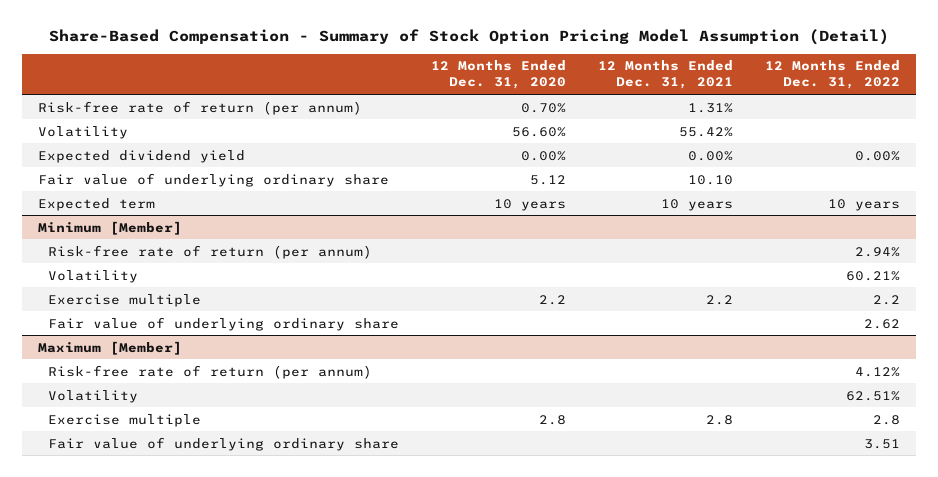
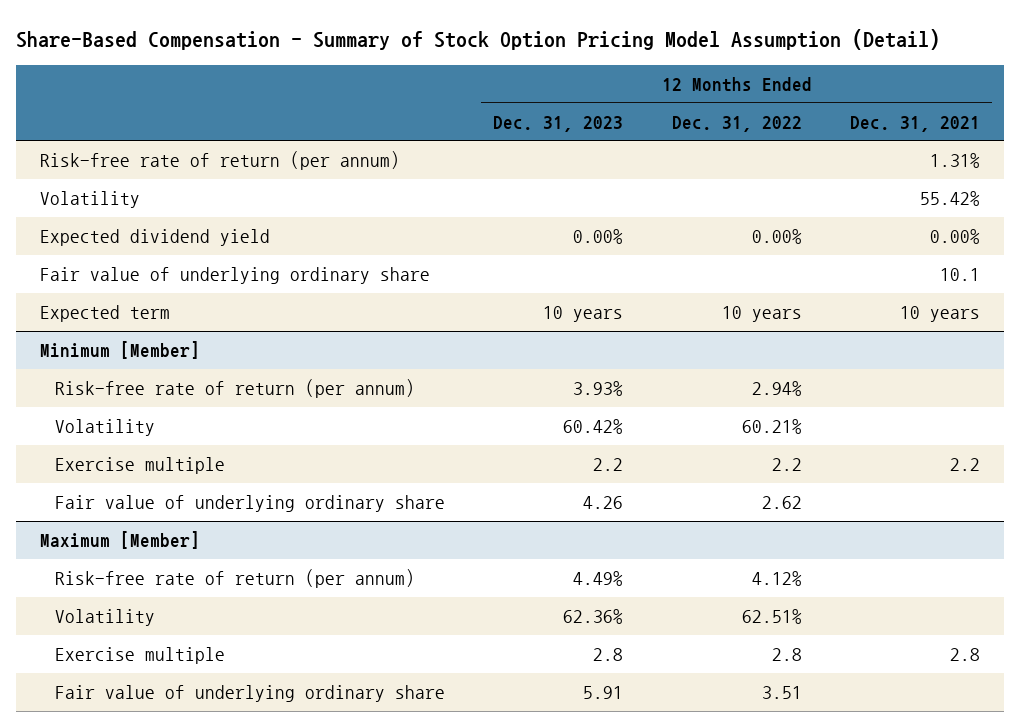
- | 12 Months Ended Dec. 31, 2020 | 12 Months Ended Dec. 31, 2021 | 12 Months Ended Dec. 31, 2022
+ | 12 Months Ended Dec. 31, 2023 | 12 Months Ended Dec. 31, 2022 | 12 Months Ended Dec. 31, 2021
- Fair value of underlying ordinary share | 5.12 | 10.10 |
+ Fair value of underlying ordinary share | | | 10.1

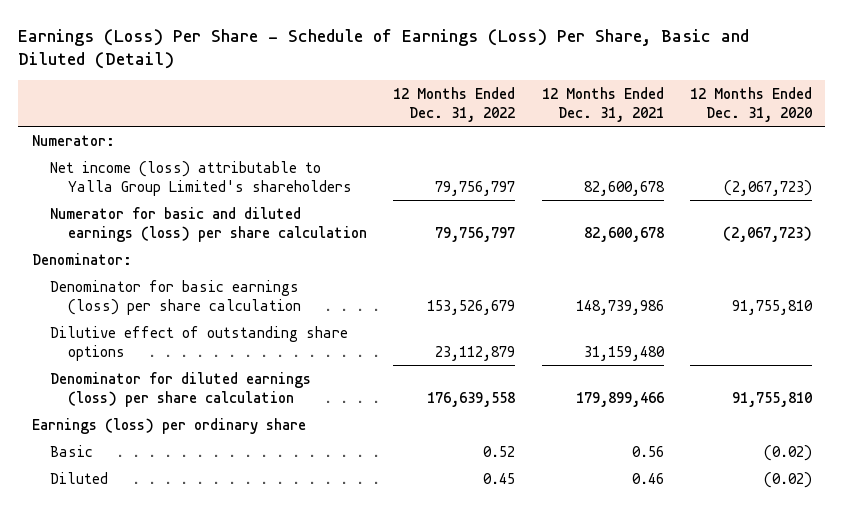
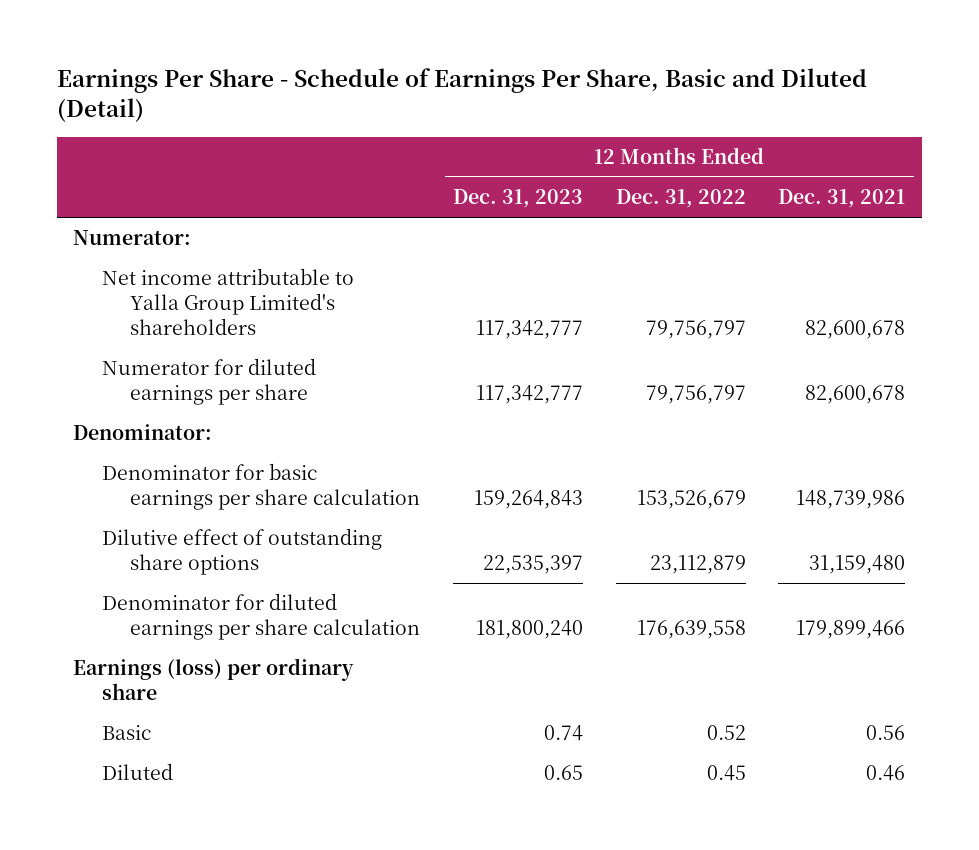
- Earnings (Loss) Per Share - Schedule of Earnings (Loss) Per Share, Basic and Diluted (Detail)
+ Earnings Per Share - Schedule of Earnings Per Share, Basic and Diluted (Detail)
- | 12 Months Ended Dec. 31, 2022 | 12 Months Ended Dec. 31, 2021 | 12 Months Ended Dec. 31, 2020
+ | 12 Months Ended Dec. 31, 2023 | 12 Months Ended Dec. 31, 2022 | 12 Months Ended Dec. 31, 2021
- Net income (loss) attributable to Yalla Group Limited's shareholders | 79,756,797 | 82,600,678 | (2,067,723)
- Numerator for basic and diluted earnings (loss) per share calculation | 79,756,797 | 82,600,678 | (2,067,723)
+ Net income attributable to Yalla Group Limited's shareholders | 117,342,777 | 79,756,797 | 82,600,678
+ Numerator for diluted earnings per share | 117,342,777 | 79,756,797 | 82,600,678
- Denominator for basic earnings (loss) per share calculation | 153,526,679 | 148,739,986 | 91,755,810
+ Denominator for basic earnings per share calculation | 159,264,843 | 153,526,679 | 148,739,986
- Denominator for diluted earnings (loss) per share calculation | 176,639,558 | 179,899,466 | 91,755,810
+ Denominator for diluted earnings per share calculation | 181,800,240 | 176,639,558 | 179,899,466

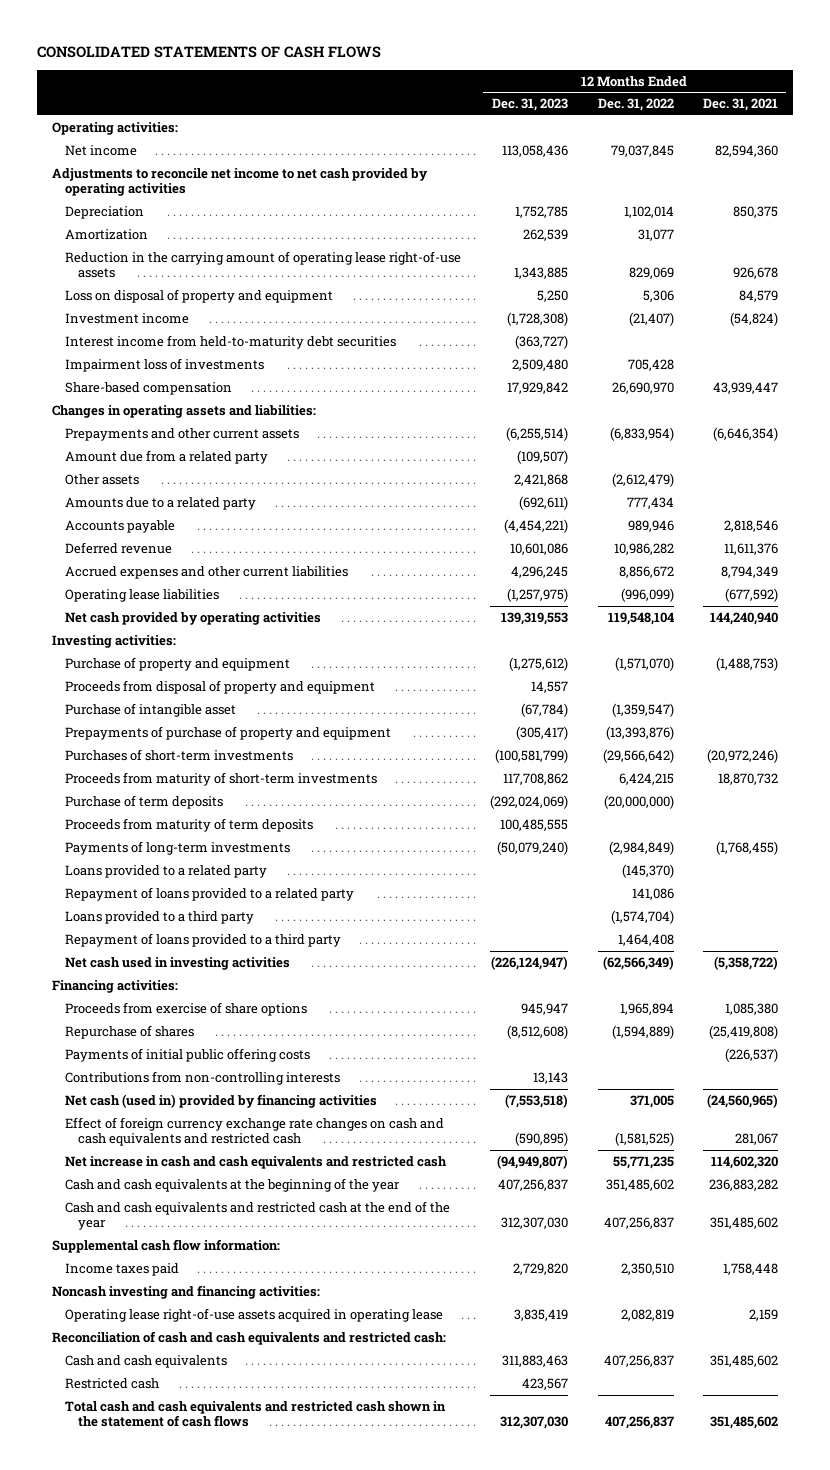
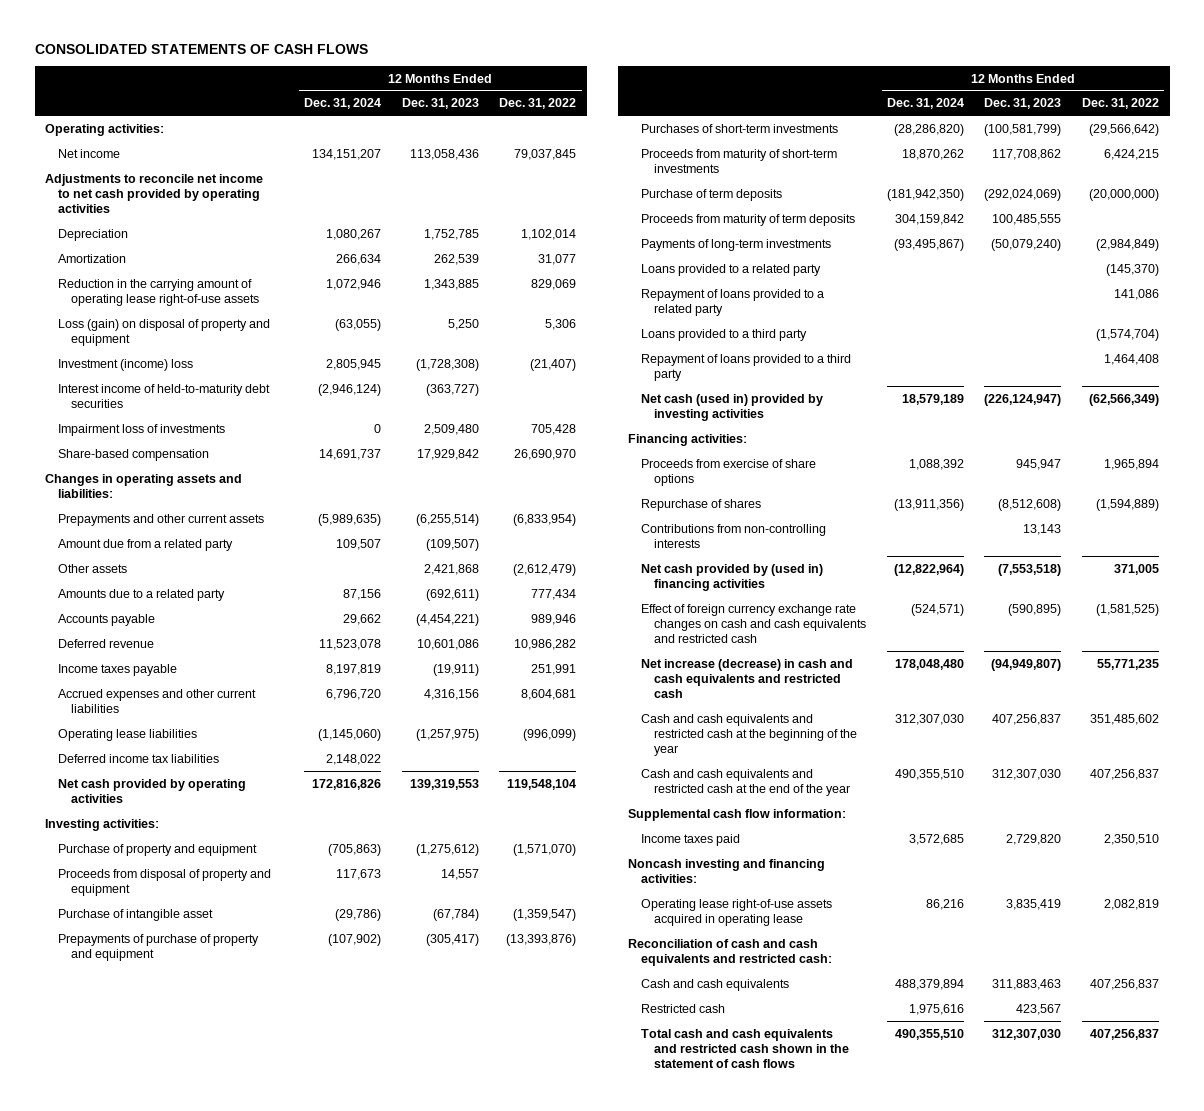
- | 12 Months Ended Dec. 31, 2023 | 12 Months Ended Dec. 31, 2022 | 12 Months Ended Dec. 31, 2021
+ | 12 Months Ended Dec. 31, 2024 | 12 Months Ended Dec. 31, 2023 | 12 Months Ended Dec. 31, 2022
- Loss on disposal of property and equipment | 5,250 | 5,306 | 84,579
- Investment income | (1,728,308) | (21,407) | (54,824)
- Interest income from held-to-maturity debt securities | (363,727) | |
+ Loss (gain) on disposal of property and equipment | (63,055) | 5,250 | 5,306
+ Investment (income) loss | 2,805,945 | (1,728,308) | (21,407)
+ Interest income of held-to-maturity debt securities | (2,946,124) | (363,727) |
- Accrued expenses and other current liabilities | 4,296,245 | 8,856,672 | 8,794,349
+ Income taxes payable | 8,197,819 | (19,911) | 251,991
+ Accrued expenses and other current liabilities | 6,796,720 | 4,316,156 | 8,604,681
+ Deferred income tax liabilities | 2,148,022 | |
- Net cash used in investing activities | (226,124,947) | (62,566,349) | (5,358,722)
+ Net cash (used in) provided by investing activities | 18,579,189 | (226,124,947) | (62,566,349)
- Payments of initial public offering costs | | | (226,537)
- Net cash (used in) provided by financing activities | (7,553,518) | 371,005 | (24,560,965)
+ Net cash provided by (used in) financing activities | (12,822,964) | (7,553,518) | 371,005
- Net increase in cash and cash equivalents and restricted cash | (94,949,807) | 55,771,235 | 114,602,320
- Cash and cash equivalents at the beginning of the year | 407,256,837 | 351,485,602 | 236,883,282
+ Net increase (decrease) in cash and cash equivalents and restricted cash | 178,048,480 | (94,949,807) | 55,771,235
+ Cash and cash equivalents and restricted cash at the beginning of the year | 312,307,030 | 407,256,837 | 351,485,602

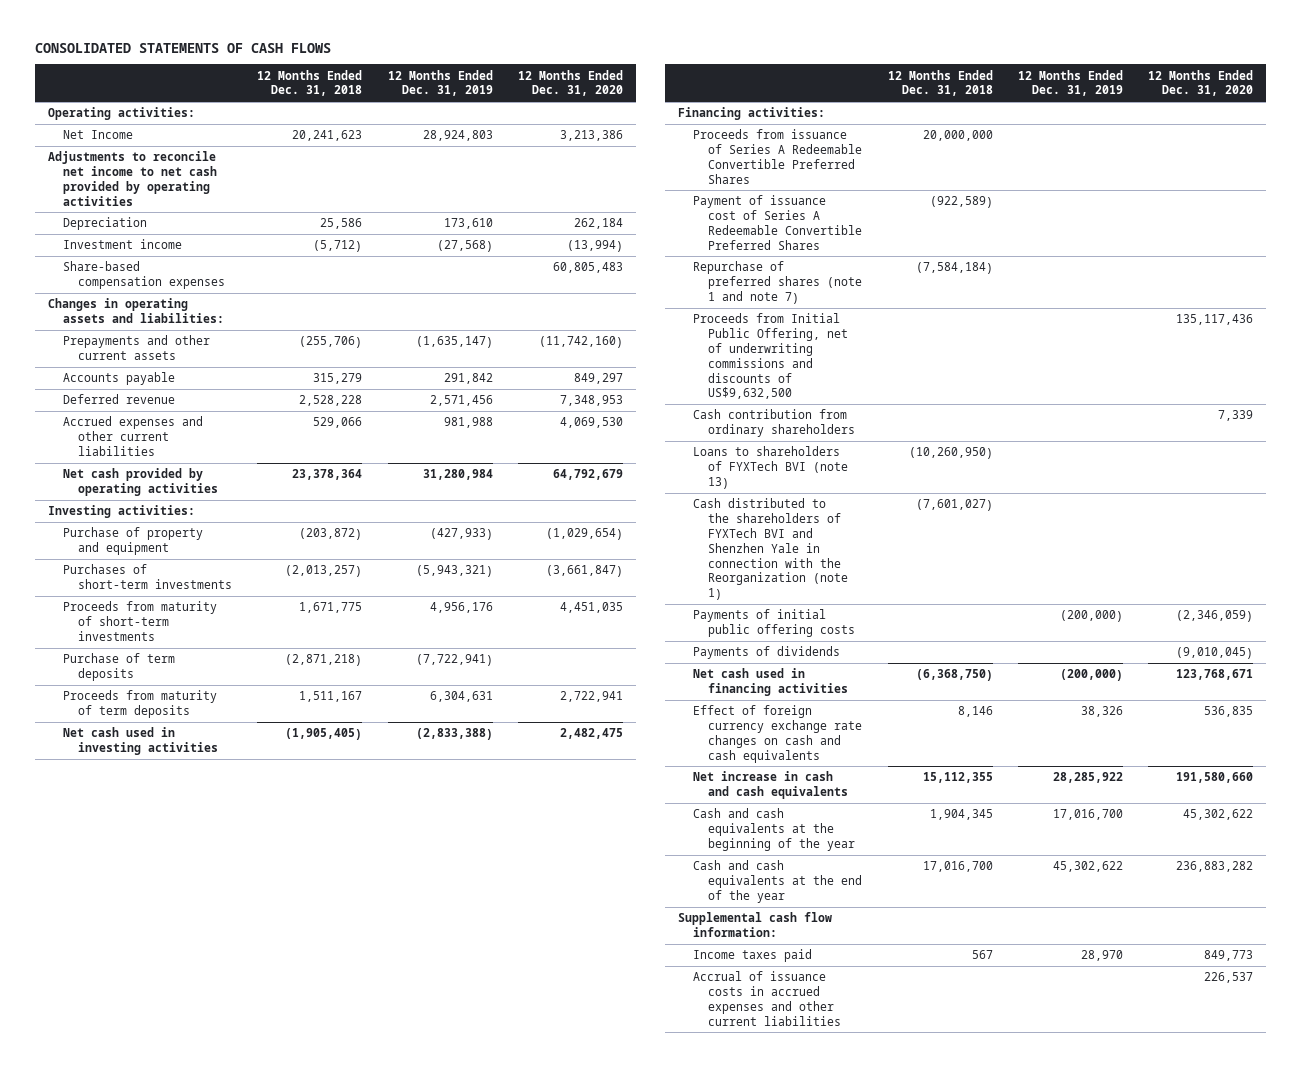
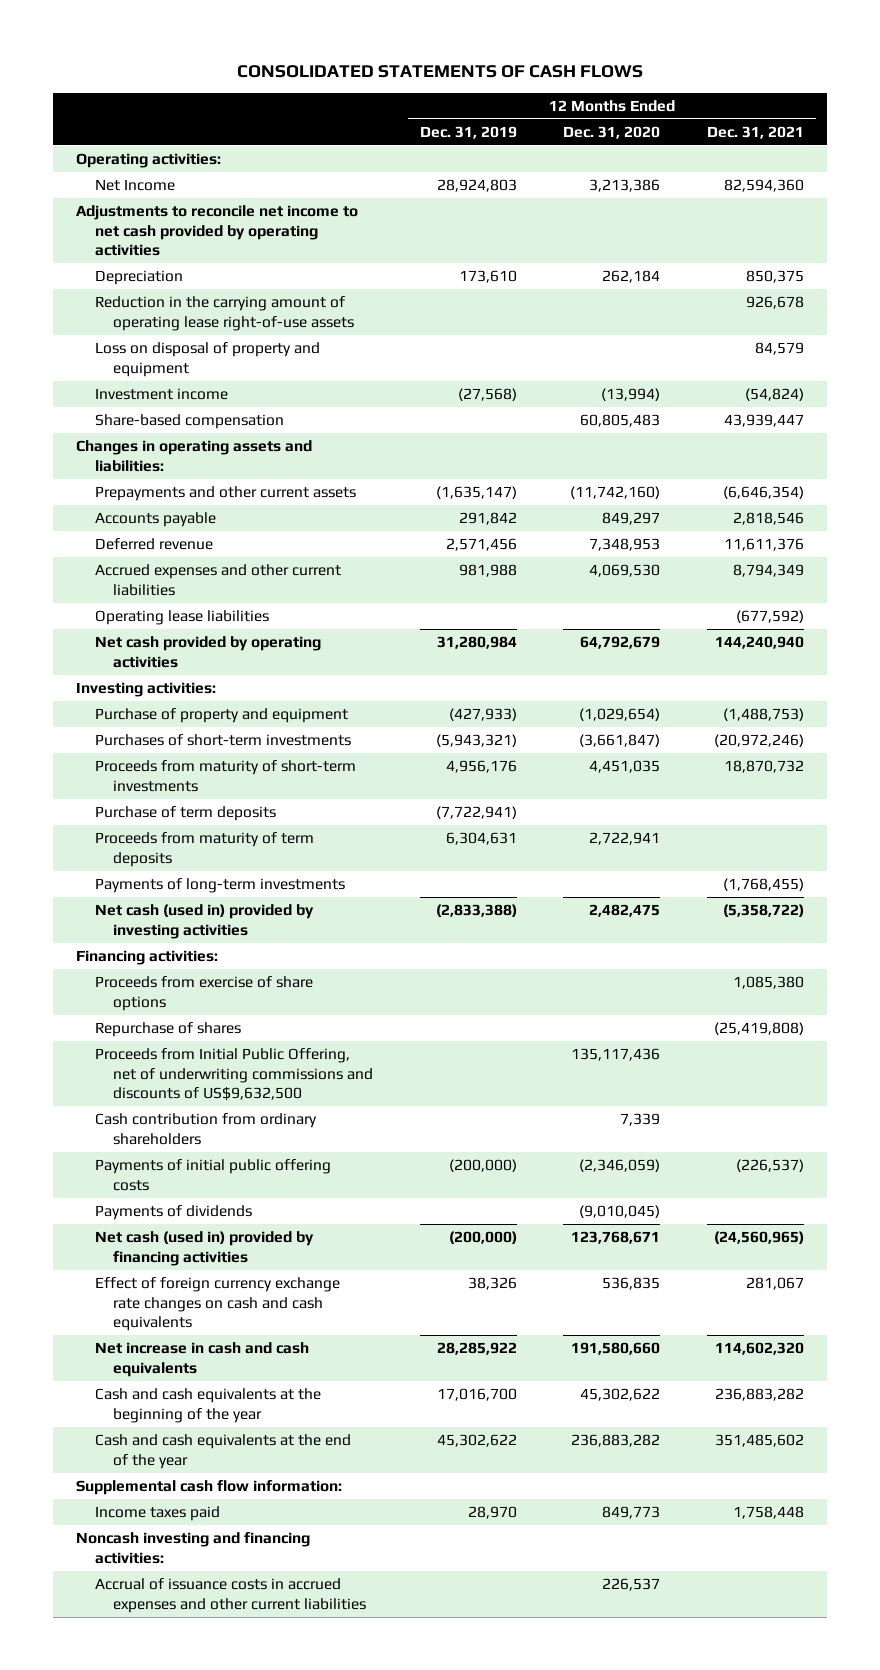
- | 12 Months Ended Dec. 31, 2018 | 12 Months Ended Dec. 31, 2019 | 12 Months Ended Dec. 31, 2020
+ | 12 Months Ended Dec. 31, 2019 | 12 Months Ended Dec. 31, 2020 | 12 Months Ended Dec. 31, 2021
+ Reduction in the carrying amount of operating lease right-of-use assets | | | 926,678
+ Loss on disposal of property and equipment | | | 84,579
- Share-based compensation expenses | | | 60,805,483
+ Share-based compensation | | 60,805,483 | 43,939,447
+ Operating lease liabilities | | | (677,592)
- Net cash used in investing activities | (1,905,405) | (2,833,388) | 2,482,475
+ Payments of long-term investments | | | (1,768,455)
+ Net cash (used in) provided by investing activities | (2,833,388) | 2,482,475 | (5,358,722)
- Proceeds from issuance of Series A Redeemable Convertible Preferred Shares | 20,000,000 | |
- Payment of issuance cost of Series A Redeemable Convertible Preferred Shares | (922,589) | |
- Repurchase of preferred shares (note 1 and note 7) | (7,584,184) | |
+ Proceeds from exercise of share options | | | 1,085,380
+ Repurchase of shares | | | (25,419,808)
- Loans to shareholders of FYXTech BVI (note 13) | (10,260,950) | |
- Cash distributed to the shareholders of FYXTech BVI and Shenzhen Yale in connection with the Reorganization (note 1) | (7,601,027) | |
- Net cash used in financing activities | (6,368,750) | (200,000) | 123,768,671
+ Net cash (used in) provided by financing activities | (200,000) | 123,768,671 | (24,560,965)
+ Noncash investing and financing activities:

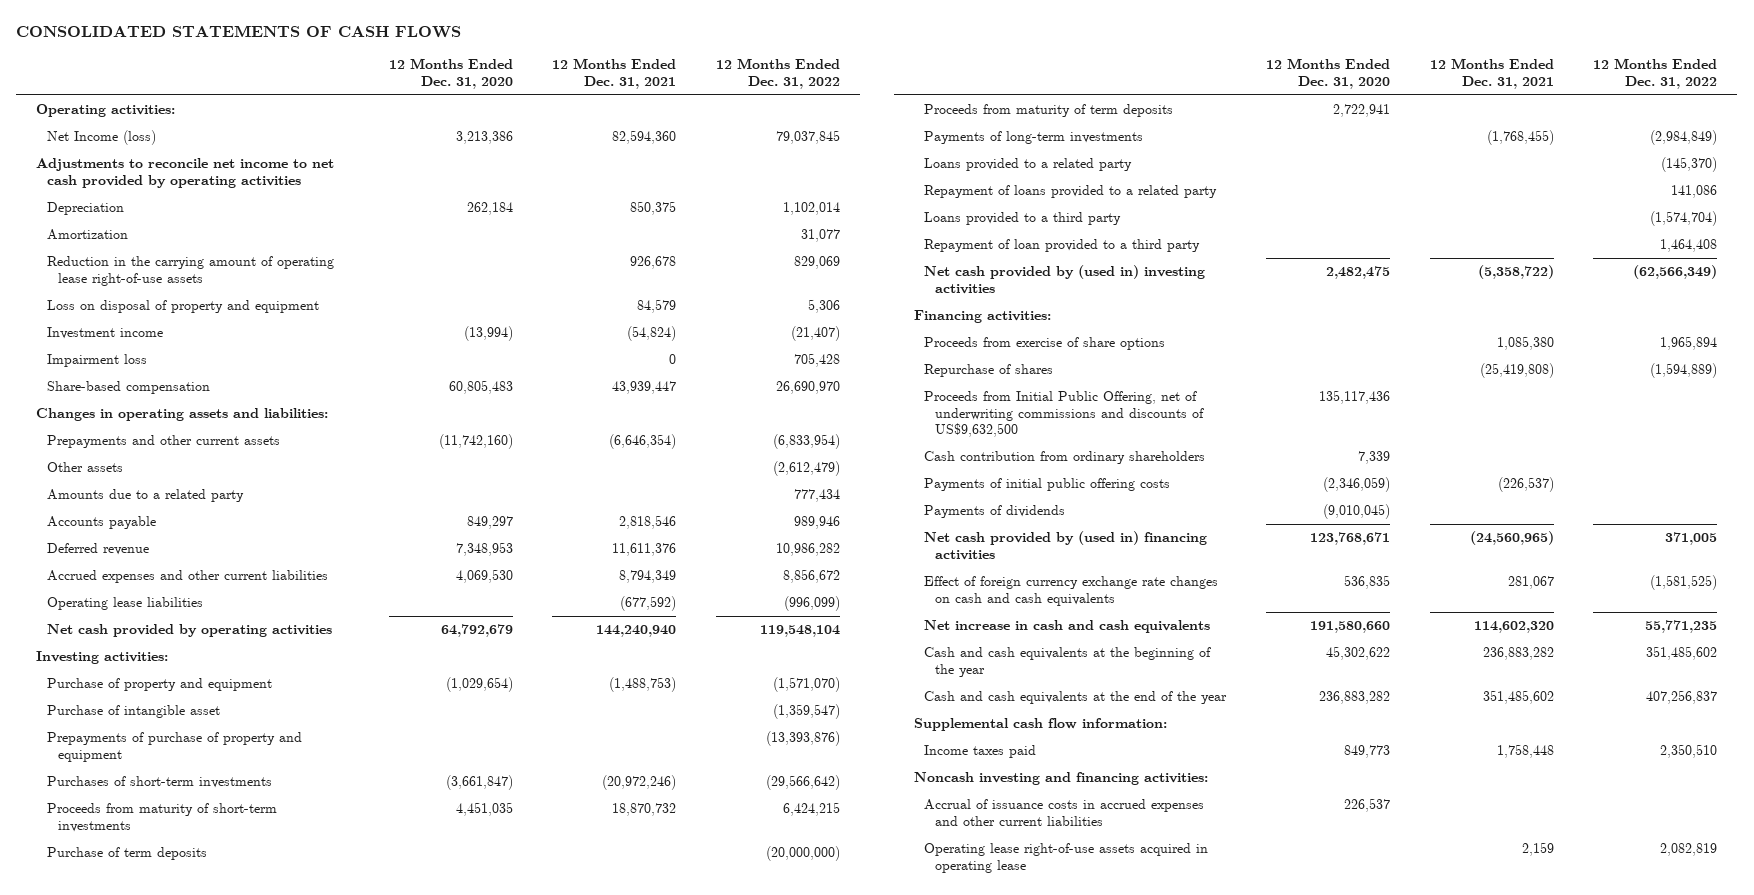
- | 12 Months Ended Dec. 31, 2019 | 12 Months Ended Dec. 31, 2020 | 12 Months Ended Dec. 31, 2021
+ | 12 Months Ended Dec. 31, 2020 | 12 Months Ended Dec. 31, 2021 | 12 Months Ended Dec. 31, 2022
- Net Income | 28,924,803 | 3,213,386 | 82,594,360
+ Net Income (loss) | 3,213,386 | 82,594,360 | 79,037,845
+ Amortization | | | 31,077
+ Impairment loss | | 0 | 705,428
+ Other assets | | | (2,612,479)
+ Amounts due to a related party | | | 777,434
+ Purchase of intangible asset | | | (1,359,547)
+ Prepayments of purchase of property and equipment | | | (13,393,876)
- Net cash (used in) provided by investing activities | (2,833,388) | 2,482,475 | (5,358,722)
+ Loans provided to a related party | | | (145,370)
+ Repayment of loans provided to a related party | | | 141,086
+ Loans provided to a third party | | | (1,574,704)
+ Repayment of loan provided to a third party | | | 1,464,408
+ Net cash provided by (used in) investing activities | 2,482,475 | (5,358,722) | (62,566,349)
- Net cash (used in) provided by financing activities | (200,000) | 123,768,671 | (24,560,965)
+ Net cash provided by (used in) financing activities | 123,768,671 | (24,560,965) | 371,005
+ Operating lease right-of-use assets acquired in operating lease | | 2,159 | 2,082,819

